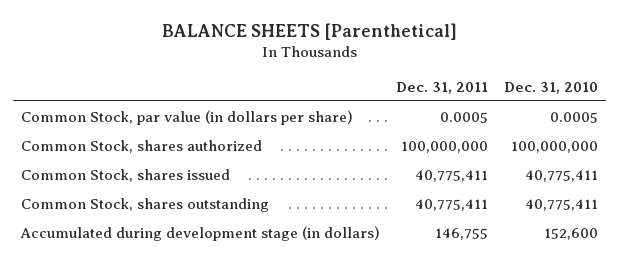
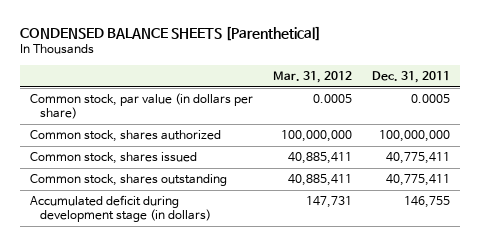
- BALANCE SHEETS [Parenthetical]
+ CONDENSED BALANCE SHEETS [Parenthetical]
- | Dec. 31, 2011 | Dec. 31, 2010
+ | Mar. 31, 2012 | Dec. 31, 2011
- Common Stock, par value (in dollars per share) | 0.0005 | 0.0005
- Common Stock, shares authorized | 100,000,000 | 100,000,000
- Common Stock, shares issued | 40,775,411 | 40,775,411
- Common Stock, shares outstanding | 40,775,411 | 40,775,411
- Accumulated during development stage (in dollars) | 146,755 | 152,600
+ Common stock, par value (in dollars per share) | 0.0005 | 0.0005
+ Common stock, shares authorized | 100,000,000 | 100,000,000
+ Common stock, shares issued | 40,885,411 | 40,775,411
+ Common stock, shares outstanding | 40,885,411 | 40,775,411
+ Accumulated deficit during development stage (in dollars) | 147,731 | 146,755

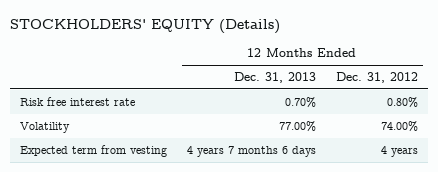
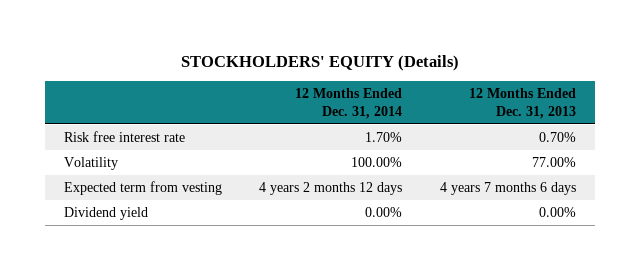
- | 12 Months Ended Dec. 31, 2013 | 12 Months Ended Dec. 31, 2012
+ | 12 Months Ended Dec. 31, 2014 | 12 Months Ended Dec. 31, 2013
+ Dividend yield | 0.00% | 0.00%

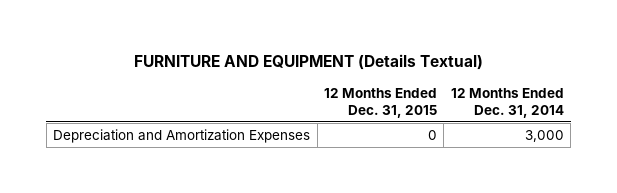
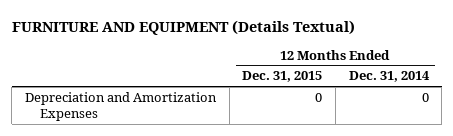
- Depreciation and Amortization Expenses | 0 | 3,000
+ Depreciation and Amortization Expenses | 0 | 0

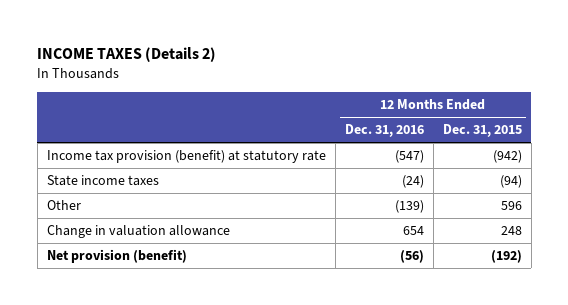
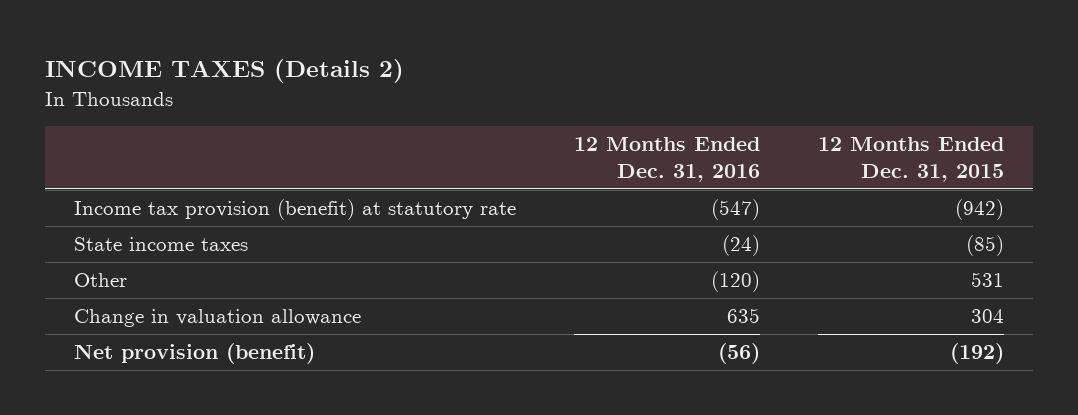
- State income taxes | (24) | (94)
- Other | (139) | 596
- Change in valuation allowance | 654 | 248
+ State income taxes | (24) | (85)
+ Other | (120) | 531
+ Change in valuation allowance | 635 | 304

